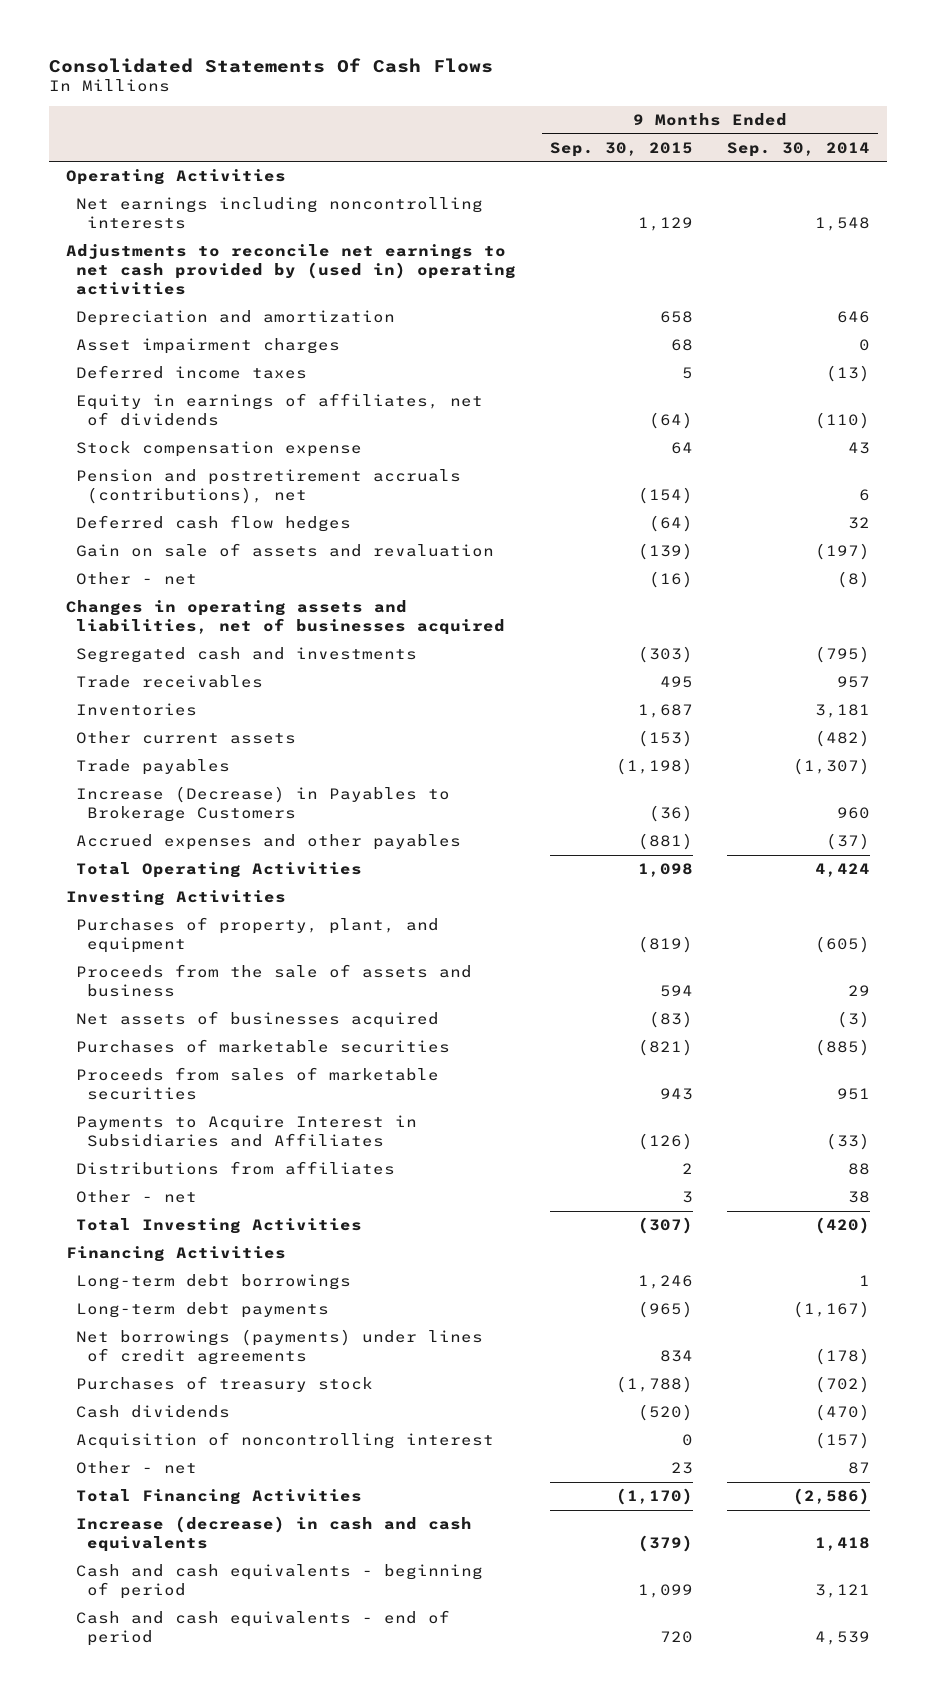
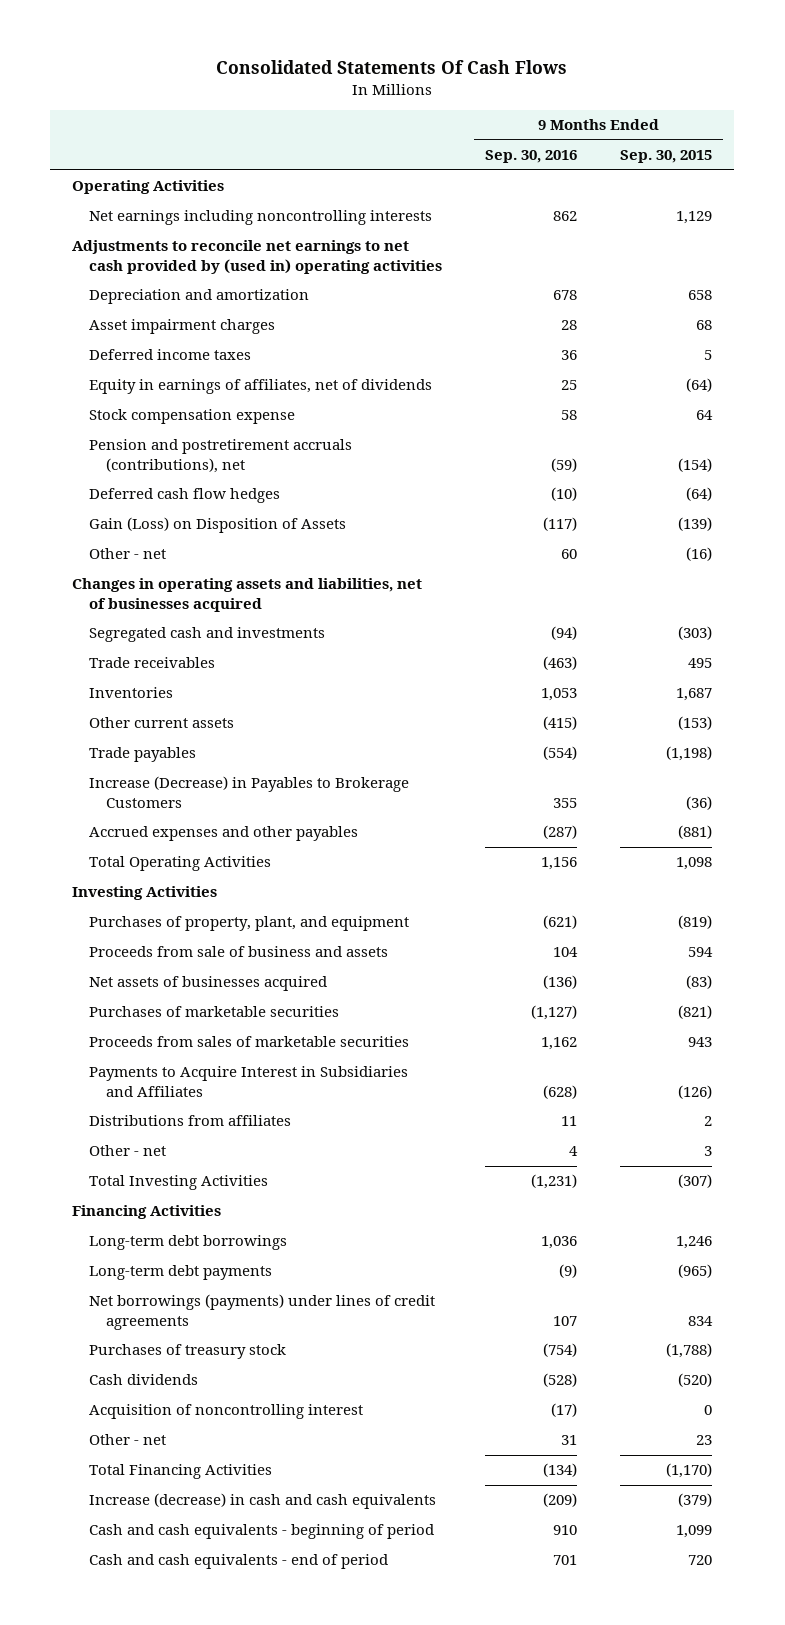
- | 9 Months Ended Sep. 30, 2015 | 9 Months Ended Sep. 30, 2014
+ | 9 Months Ended Sep. 30, 2016 | 9 Months Ended Sep. 30, 2015
- Gain on sale of assets and revaluation | (139) | (197)
+ Gain (Loss) on Disposition of Assets | (117) | (139)
- Proceeds from the sale of assets and business | 594 | 29
+ Proceeds from sale of business and assets | 104 | 594

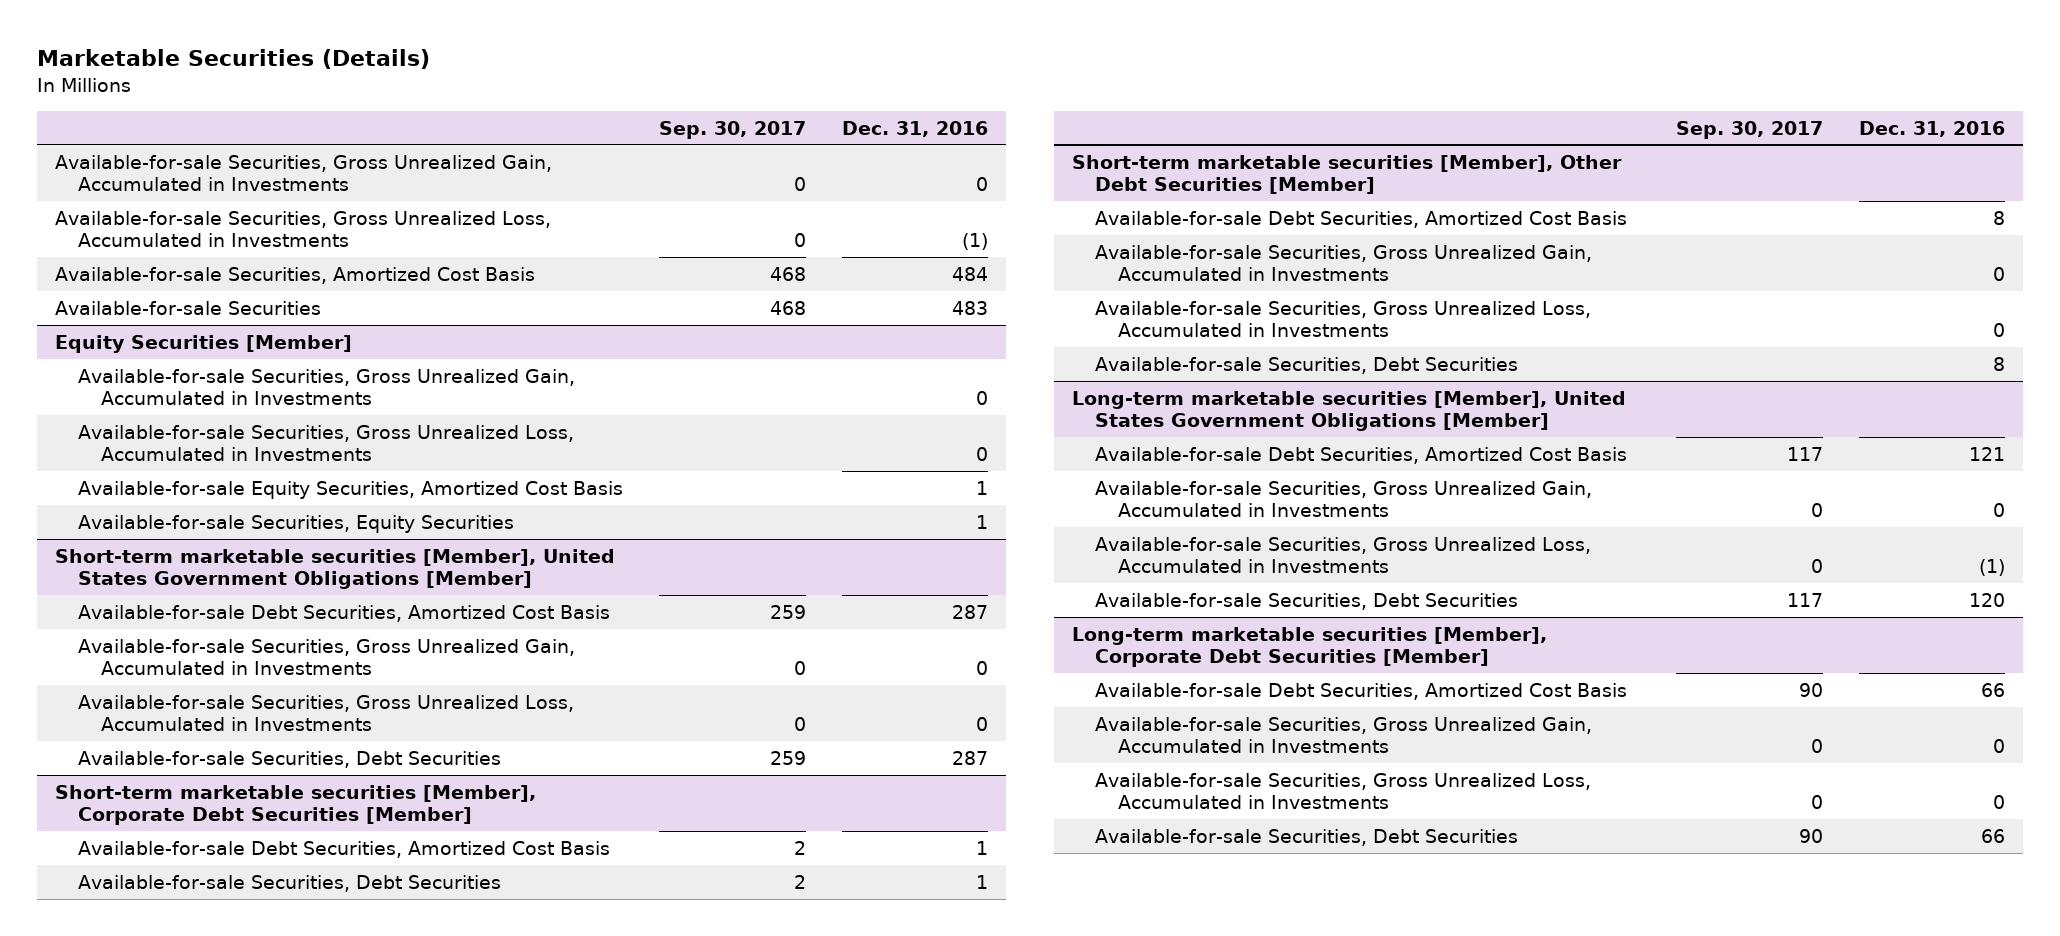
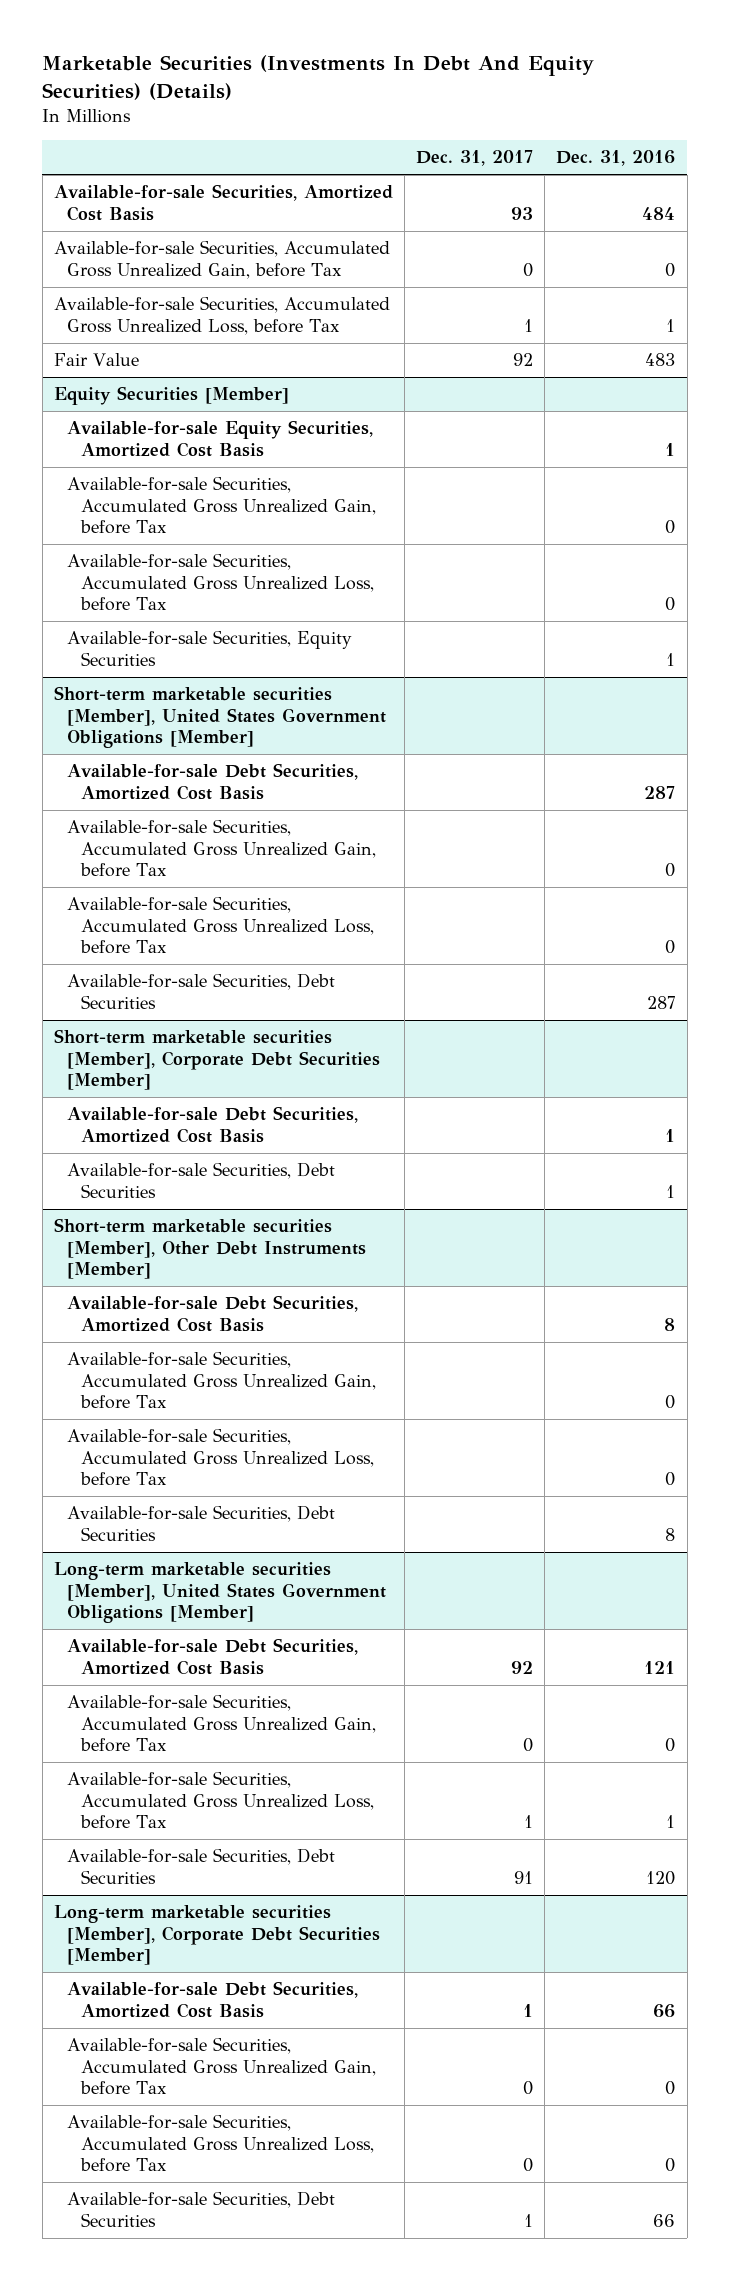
- Marketable Securities (Details)
+ Marketable Securities (Investments In Debt And Equity Securities) (Details)
- | Sep. 30, 2017 | Dec. 31, 2016
+ | Dec. 31, 2017 | Dec. 31, 2016
- Available-for-sale Securities, Gross Unrealized Gain, Accumulated in Investments | 0 | 0
- Available-for-sale Securities, Gross Unrealized Loss, Accumulated in Investments | 0 | (1)
- Available-for-sale Securities | 468 | 483
+ Available-for-sale Securities, Accumulated Gross Unrealized Gain, before Tax | 0 | 0
+ Available-for-sale Securities, Accumulated Gross Unrealized Loss, before Tax | 1 | 1
+ Fair Value | 92 | 483
@ Equity Securities [Member]
- Available-for-sale Securities, Gross Unrealized Gain, Accumulated in Investments | | 0
- Available-for-sale Securities, Gross Unrealized Loss, Accumulated in Investments | | 0
+ Available-for-sale Securities, Accumulated Gross Unrealized Gain, before Tax | | 0
+ Available-for-sale Securities, Accumulated Gross Unrealized Loss, before Tax | | 0
@ Short-term marketable securities [Member], United States Government Obligations [Member]
- Available-for-sale Securities, Gross Unrealized Gain, Accumulated in Investments | 0 | 0
- Available-for-sale Securities, Gross Unrealized Loss, Accumulated in Investments | 0 | 0
+ Available-for-sale Securities, Accumulated Gross Unrealized Gain, before Tax | | 0
+ Available-for-sale Securities, Accumulated Gross Unrealized Loss, before Tax | | 0
- Short-term marketable securities [Member], Other Debt Securities [Member]
+ Short-term marketable securities [Member], Other Debt Instruments [Member]
- Available-for-sale Securities, Gross Unrealized Gain, Accumulated in Investments | | 0
- Available-for-sale Securities, Gross Unrealized Loss, Accumulated in Investments | | 0
+ Available-for-sale Securities, Accumulated Gross Unrealized Gain, before Tax | | 0
+ Available-for-sale Securities, Accumulated Gross Unrealized Loss, before Tax | | 0
@ Long-term marketable securities [Member], United States Government Obligations [Member]
- Available-for-sale Securities, Gross Unrealized Gain, Accumulated in Investments | 0 | 0
- Available-for-sale Securities, Gross Unrealized Loss, Accumulated in Investments | 0 | (1)
+ Available-for-sale Securities, Accumulated Gross Unrealized Gain, before Tax | 0 | 0
+ Available-for-sale Securities, Accumulated Gross Unrealized Loss, before Tax | 1 | 1
@ Long-term marketable securities [Member], Corporate Debt Securities [Member]
- Available-for-sale Securities, Gross Unrealized Gain, Accumulated in Investments | 0 | 0
- Available-for-sale Securities, Gross Unrealized Loss, Accumulated in Investments | 0 | 0
+ Available-for-sale Securities, Accumulated Gross Unrealized Gain, before Tax | 0 | 0
+ Available-for-sale Securities, Accumulated Gross Unrealized Loss, before Tax | 0 | 0

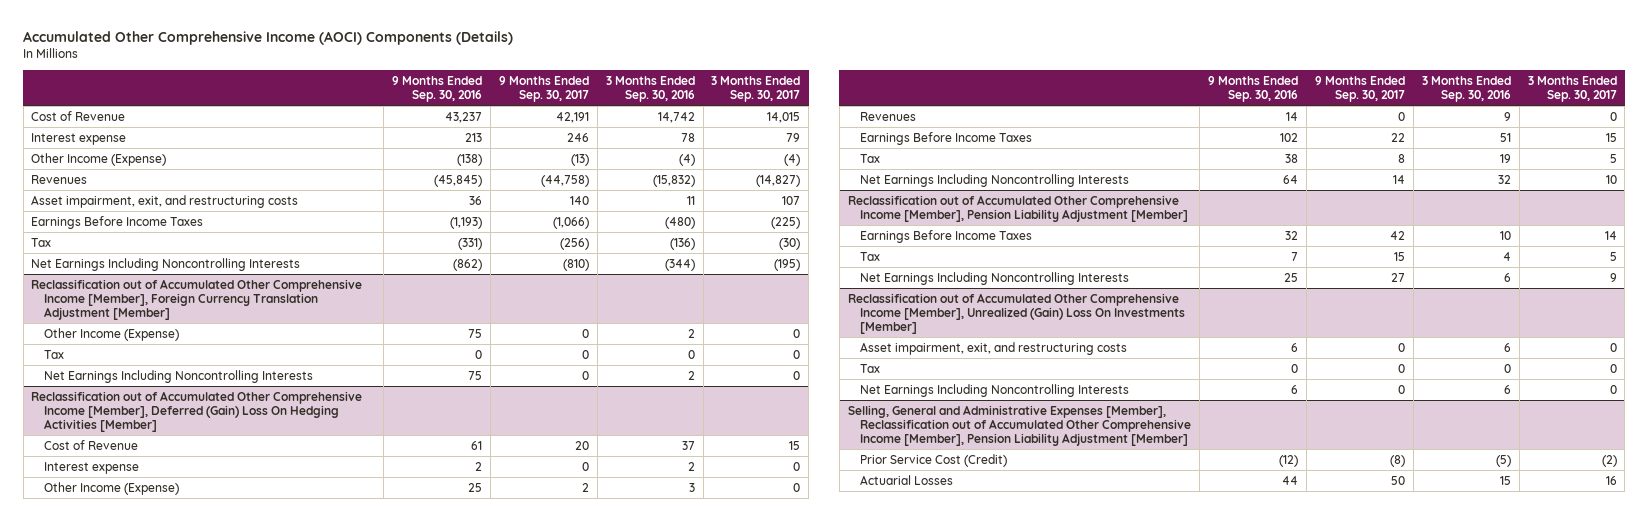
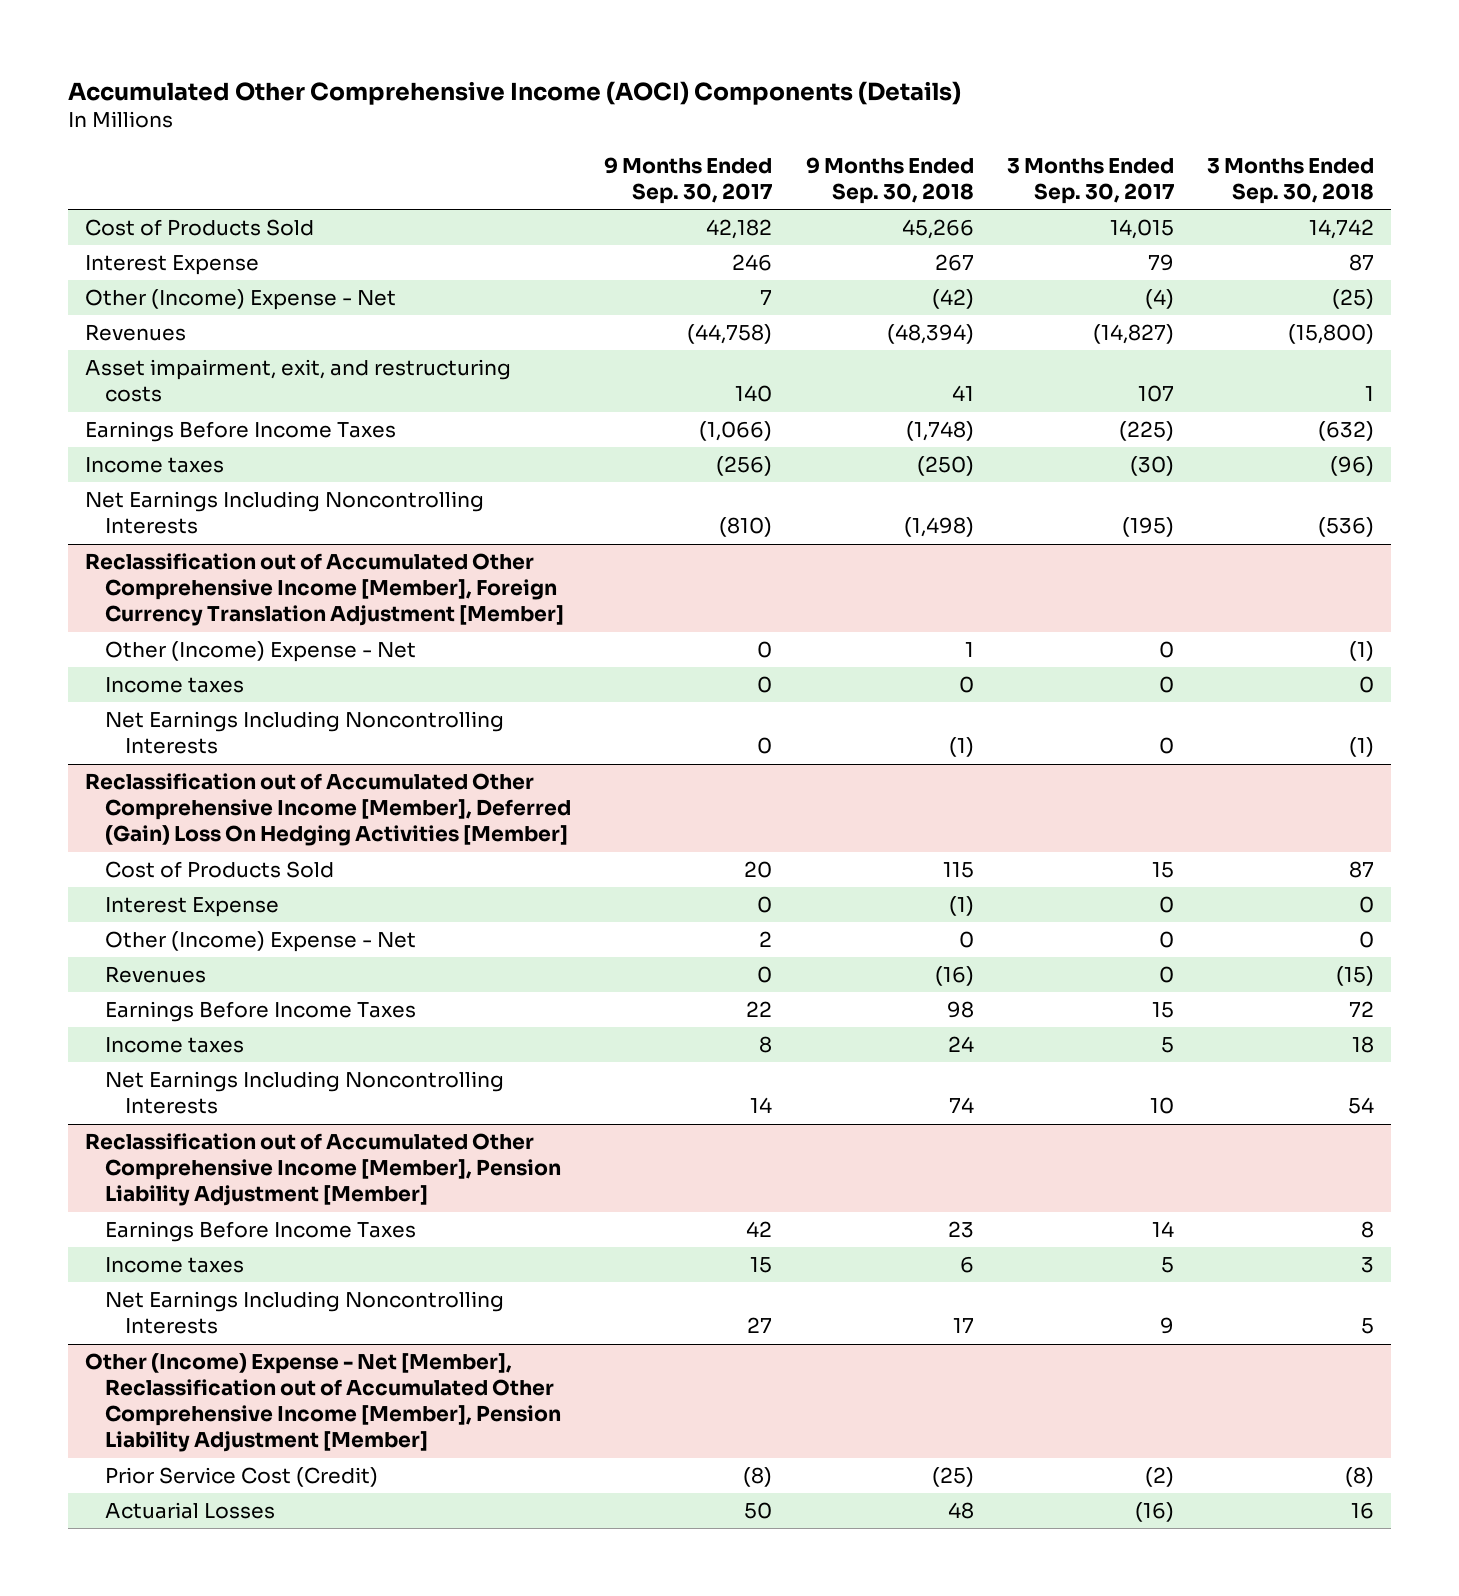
- | 9 Months Ended Sep. 30, 2016 | 9 Months Ended Sep. 30, 2017 | 3 Months Ended Sep. 30, 2016 | 3 Months Ended Sep. 30, 2017
+ | 9 Months Ended Sep. 30, 2017 | 9 Months Ended Sep. 30, 2018 | 3 Months Ended Sep. 30, 2017 | 3 Months Ended Sep. 30, 2018
- Cost of Revenue | 43,237 | 42,191 | 14,742 | 14,015
- Interest expense | 213 | 246 | 78 | 79
- Other Income (Expense) | (138) | (13) | (4) | (4)
+ Cost of Products Sold | 42,182 | 45,266 | 14,015 | 14,742
+ Interest Expense | 246 | 267 | 79 | 87
+ Other (Income) Expense - Net | 7 | (42) | (4) | (25)
- Tax | (331) | (256) | (136) | (30)
+ Income taxes | (256) | (250) | (30) | (96)
@ Reclassification out of Accumulated Other Comprehensive Income [Member], Foreign Currency Translation Adjustment [Member]
- Other Income (Expense) | 75 | 0 | 2 | 0
- Tax | 0 | 0 | 0 | 0
+ Other (Income) Expense - Net | 0 | 1 | 0 | (1)
+ Income taxes | 0 | 0 | 0 | 0
@ Reclassification out of Accumulated Other Comprehensive Income [Member], Deferred (Gain) Loss On Hedging Activities [Member]
- Cost of Revenue | 61 | 20 | 37 | 15
- Interest expense | 2 | 0 | 2 | 0
- Other Income (Expense) | 25 | 2 | 3 | 0
+ Cost of Products Sold | 20 | 115 | 15 | 87
+ Interest Expense | 0 | (1) | 0 | 0
+ Other (Income) Expense - Net | 2 | 0 | 0 | 0
- Tax | 38 | 8 | 19 | 5
+ Income taxes | 8 | 24 | 5 | 18
@ Reclassification out of Accumulated Other Comprehensive Income [Member], Pension Liability Adjustment [Member]
- Tax | 7 | 15 | 4 | 5
+ Income taxes | 15 | 6 | 5 | 3
- Reclassification out of Accumulated Other Comprehensive Income [Member], Unrealized (Gain) Loss On Investments [Member]
- Asset impairment, exit, and restructuring costs | 6 | 0 | 6 | 0
- Tax | 0 | 0 | 0 | 0
- Net Earnings Including Noncontrolling Interests | 6 | 0 | 6 | 0
- Selling, General and Administrative Expenses [Member], Reclassification out of Accumulated Other Comprehensive Income [Member], Pension Liability Adjustment [Member]
+ Other (Income) Expense - Net [Member], Reclassification out of Accumulated Other Comprehensive Income [Member], Pension Liability Adjustment [Member]
- Actuarial Losses | 44 | 50 | 15 | 16
+ Actuarial Losses | 50 | 48 | (16) | 16

